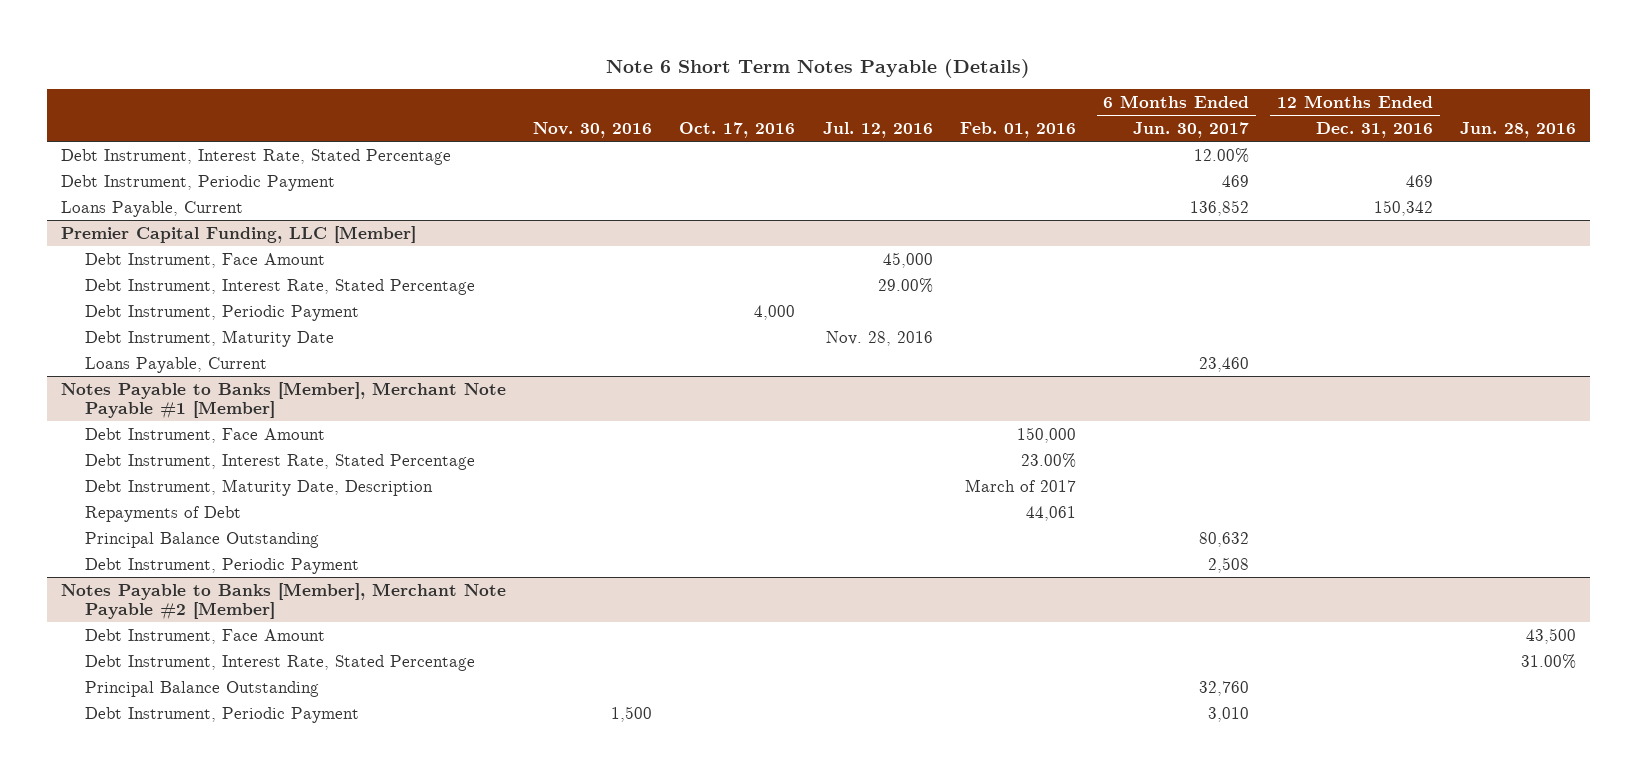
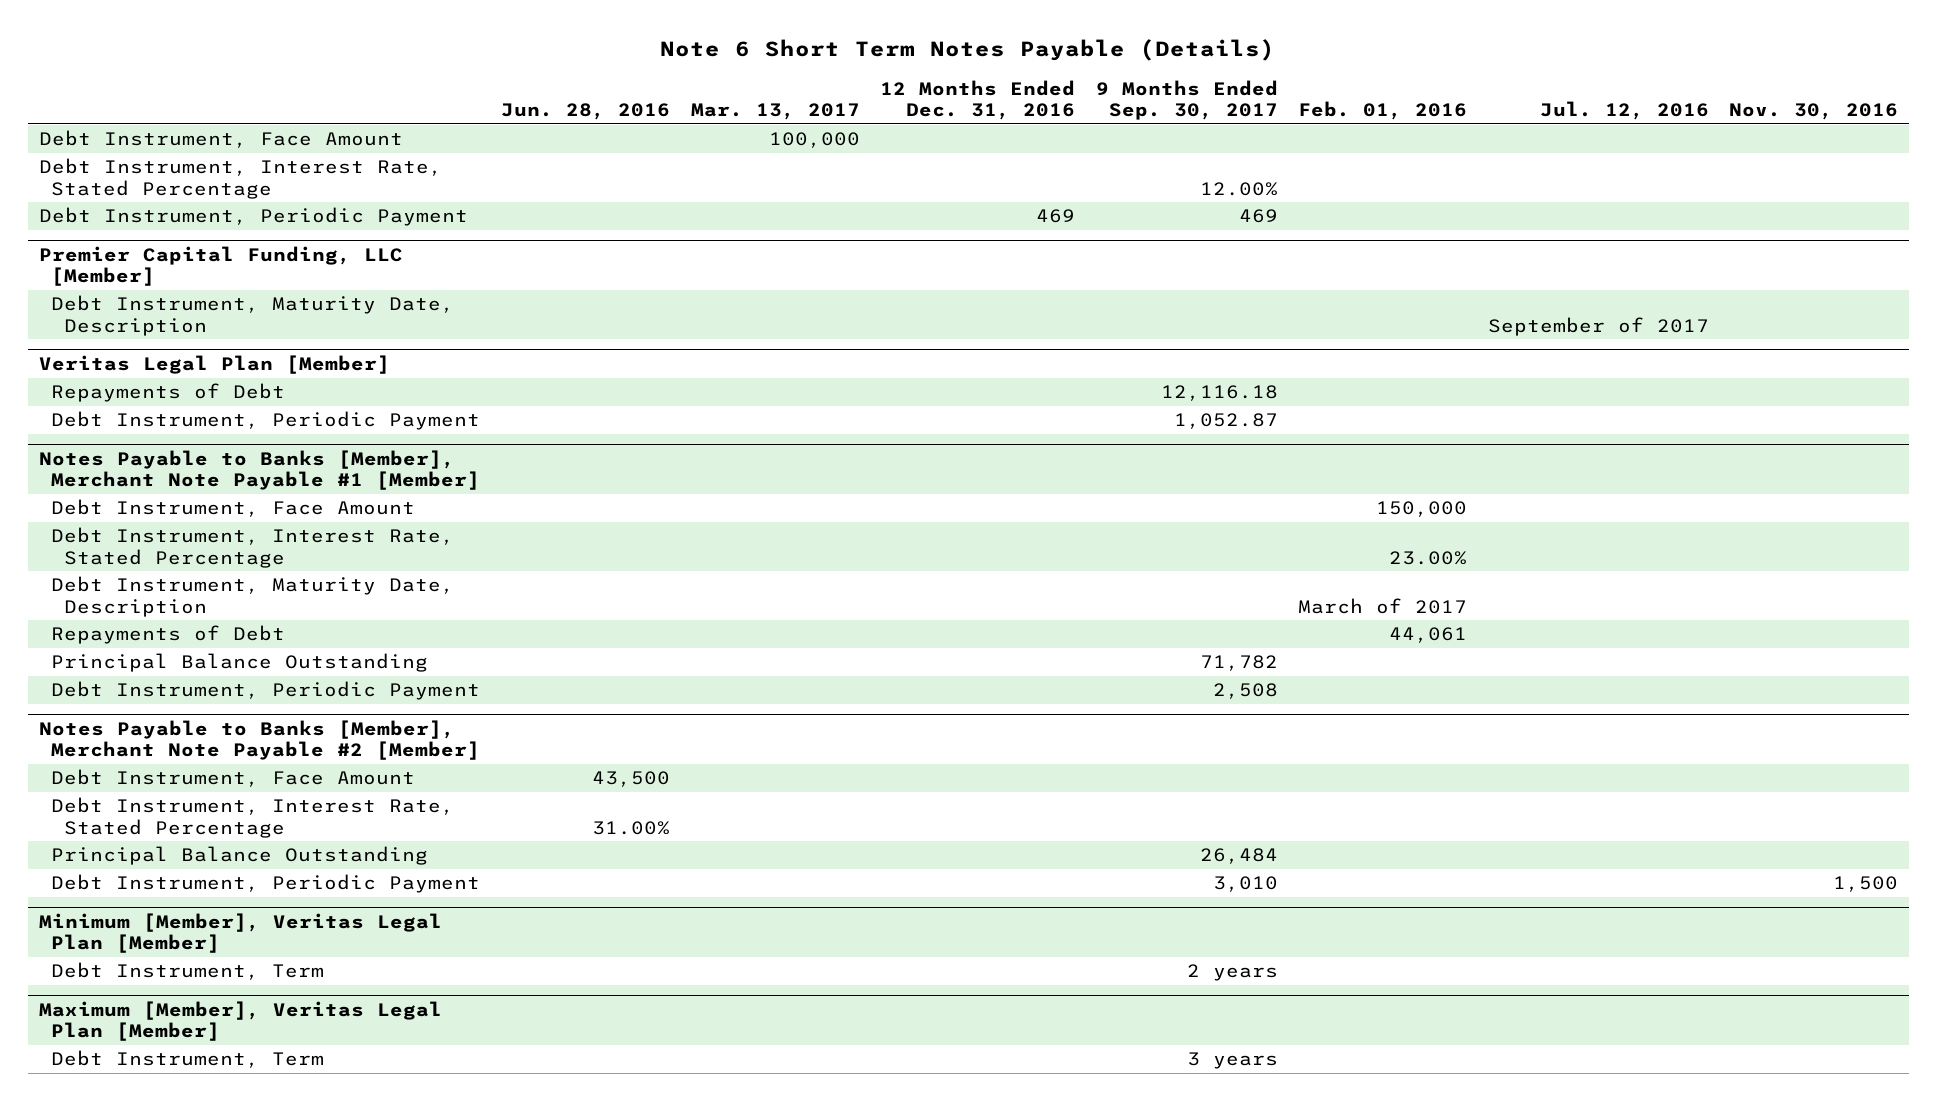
- | Nov. 30, 2016 | Oct. 17, 2016 | Jul. 12, 2016 | Feb. 01, 2016 | 6 Months Ended Jun. 30, 2017 | 12 Months Ended Dec. 31, 2016 | Jun. 28, 2016
+ | Jun. 28, 2016 | Mar. 13, 2017 | 12 Months Ended Dec. 31, 2016 | 9 Months Ended Sep. 30, 2017 | Feb. 01, 2016 | Jul. 12, 2016 | Nov. 30, 2016
+ Debt Instrument, Face Amount | | 100,000 | | | | |
- Loans Payable, Current | | | | | 136,852 | 150,342 |
@ Premier Capital Funding, LLC [Member]
- Debt Instrument, Face Amount | | | 45,000 | | | |
- Debt Instrument, Interest Rate, Stated Percentage | | | 29.00% | | | |
- Debt Instrument, Periodic Payment | | 4,000 | | | | |
- Debt Instrument, Maturity Date | | | Nov. 28, 2016 | | | |
- Loans Payable, Current | | | | | 23,460 | |
+ Debt Instrument, Maturity Date, Description | | | | | | September of 2017 |
+ Veritas Legal Plan [Member]
+ Repayments of Debt | | | | 12,116.18 | | |
+ Debt Instrument, Periodic Payment | | | | 1,052.87 | | |
+ Minimum [Member], Veritas Legal Plan [Member]
+ Debt Instrument, Term | | | | 2 years | | |
+ Maximum [Member], Veritas Legal Plan [Member]
+ Debt Instrument, Term | | | | 3 years | | |

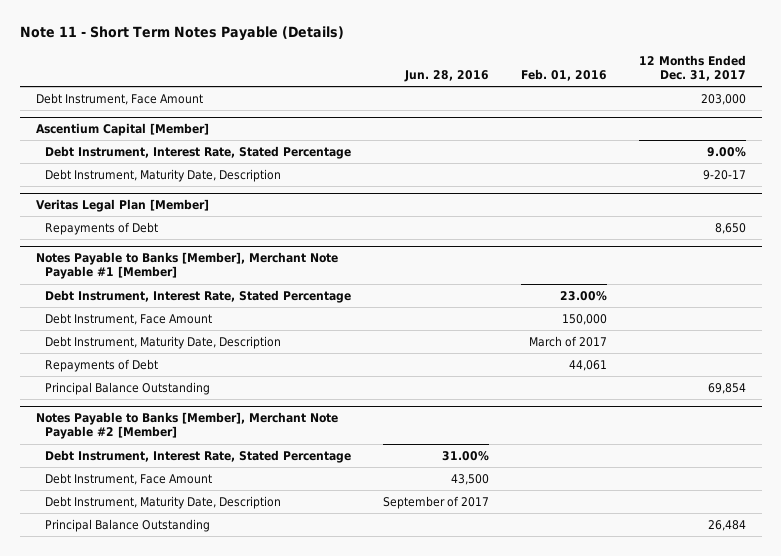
- Note 6 Short Term Notes Payable (Details)
+ Note 11 - Short Term Notes Payable (Details)
- | Jun. 28, 2016 | Mar. 13, 2017 | 12 Months Ended Dec. 31, 2016 | 9 Months Ended Sep. 30, 2017 | Feb. 01, 2016 | Jul. 12, 2016 | Nov. 30, 2016
+ | Jun. 28, 2016 | Feb. 01, 2016 | 12 Months Ended Dec. 31, 2017
- Debt Instrument, Interest Rate, Stated Percentage | | | | 12.00% | | |
- Debt Instrument, Periodic Payment | | | 469 | 469 | | |
- Premier Capital Funding, LLC [Member]
- Debt Instrument, Maturity Date, Description | | | | | | September of 2017 |
+ Ascentium Capital [Member]
+ Debt Instrument, Interest Rate, Stated Percentage | | | 9.00%
+ Debt Instrument, Maturity Date, Description | | | 9-20-17
@ Veritas Legal Plan [Member]
- Debt Instrument, Periodic Payment | | | | 1,052.87 | | |
@ Notes Payable to Banks [Member], Merchant Note Payable #1 [Member]
moved down: Debt Instrument, Face Amount | | 150,000 |
- Debt Instrument, Periodic Payment | | | | 2,508 | | |
@ Notes Payable to Banks [Member], Merchant Note Payable #2 [Member]
moved down: Debt Instrument, Face Amount | 43,500 | |
+ Debt Instrument, Maturity Date, Description | September of 2017 | |
- Debt Instrument, Periodic Payment | | | | 3,010 | | | 1,500
- Minimum [Member], Veritas Legal Plan [Member]
- Debt Instrument, Term | | | | 2 years | | |
- Maximum [Member], Veritas Legal Plan [Member]
- Debt Instrument, Term | | | | 3 years | | |

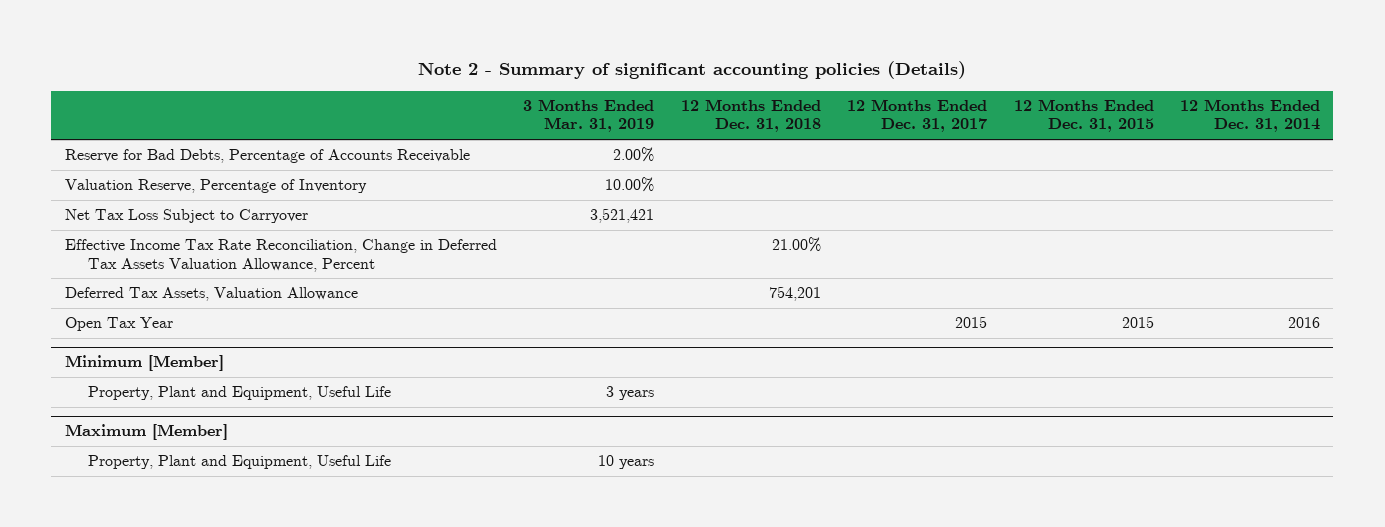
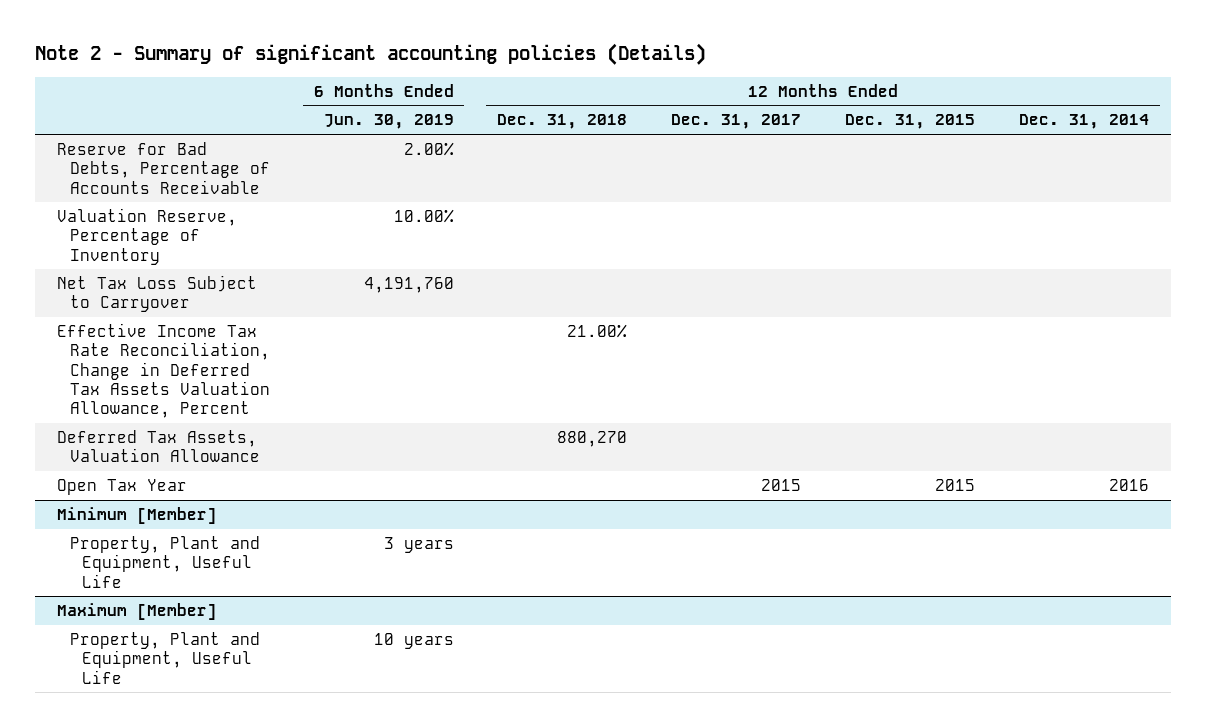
- | 3 Months Ended Mar. 31, 2019 | 12 Months Ended Dec. 31, 2018 | 12 Months Ended Dec. 31, 2017 | 12 Months Ended Dec. 31, 2015 | 12 Months Ended Dec. 31, 2014
+ | 6 Months Ended Jun. 30, 2019 | 12 Months Ended Dec. 31, 2018 | 12 Months Ended Dec. 31, 2017 | 12 Months Ended Dec. 31, 2015 | 12 Months Ended Dec. 31, 2014
- Deferred Tax Assets, Valuation Allowance | | 754,201 | | |
+ Deferred Tax Assets, Valuation Allowance | | 880,270 | | |

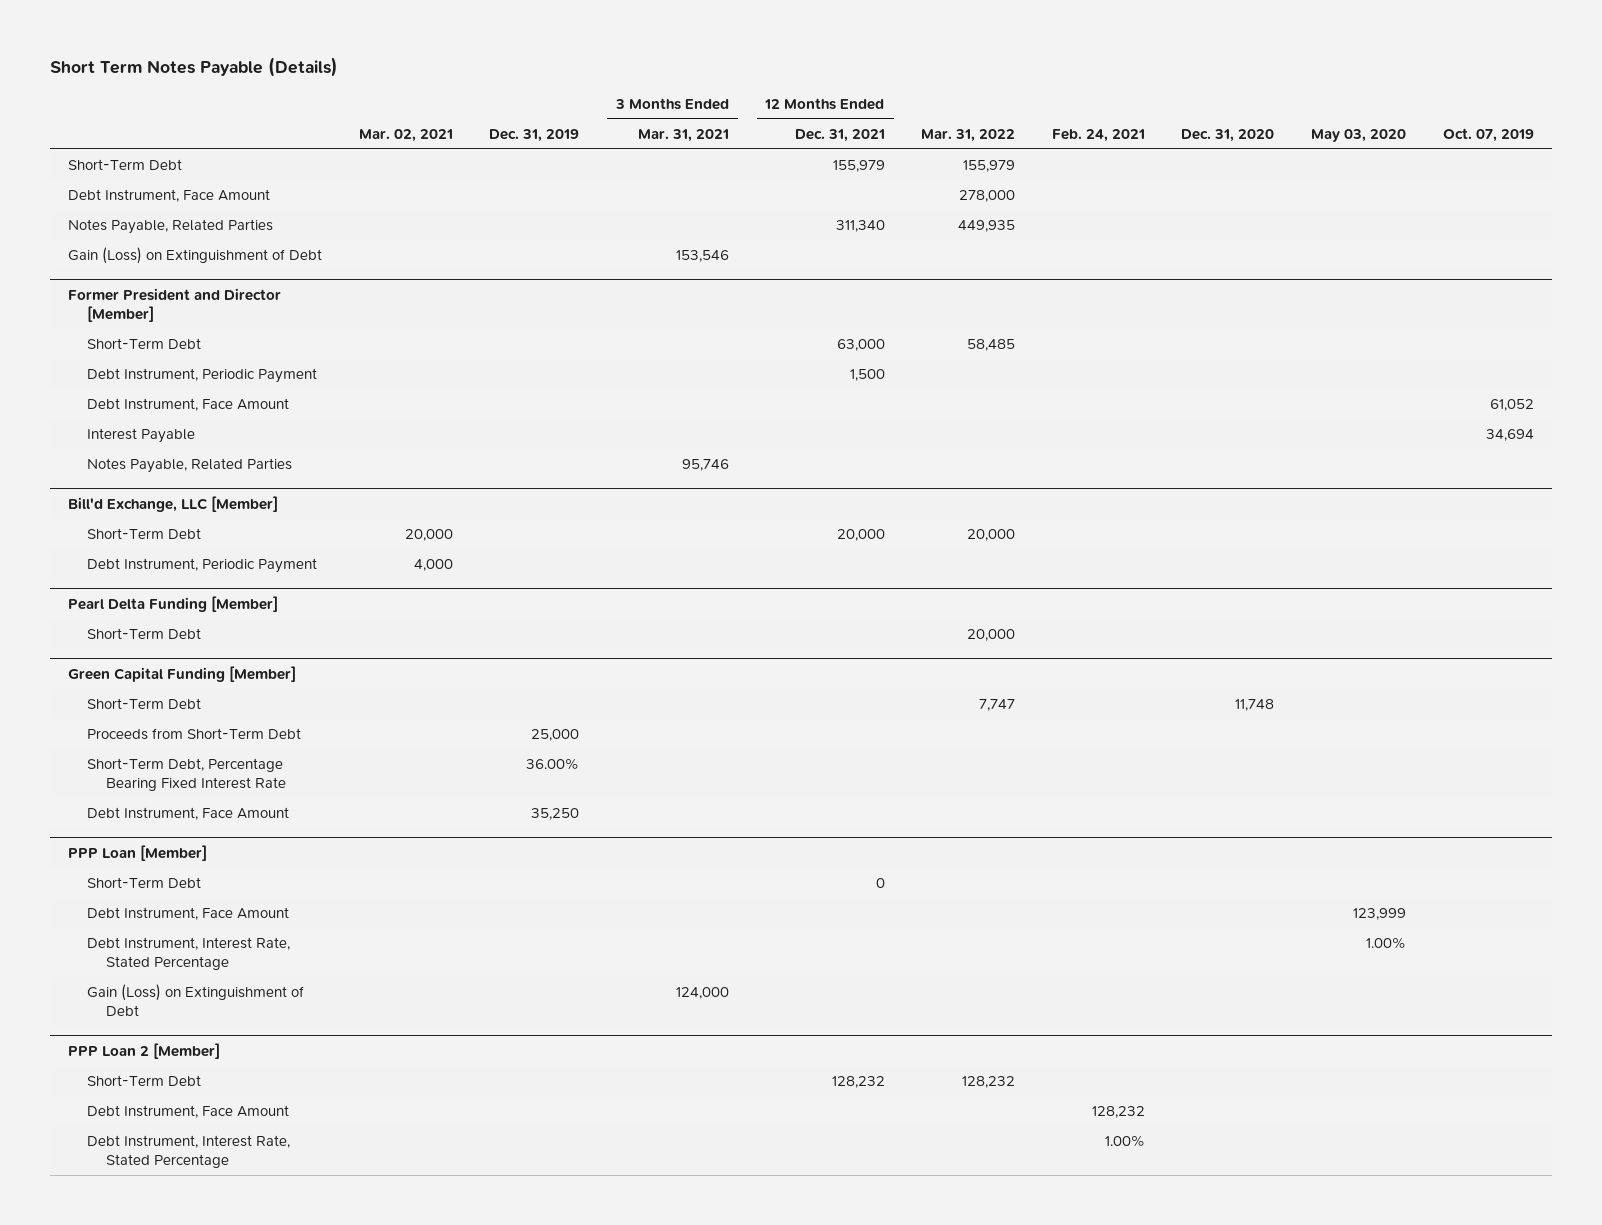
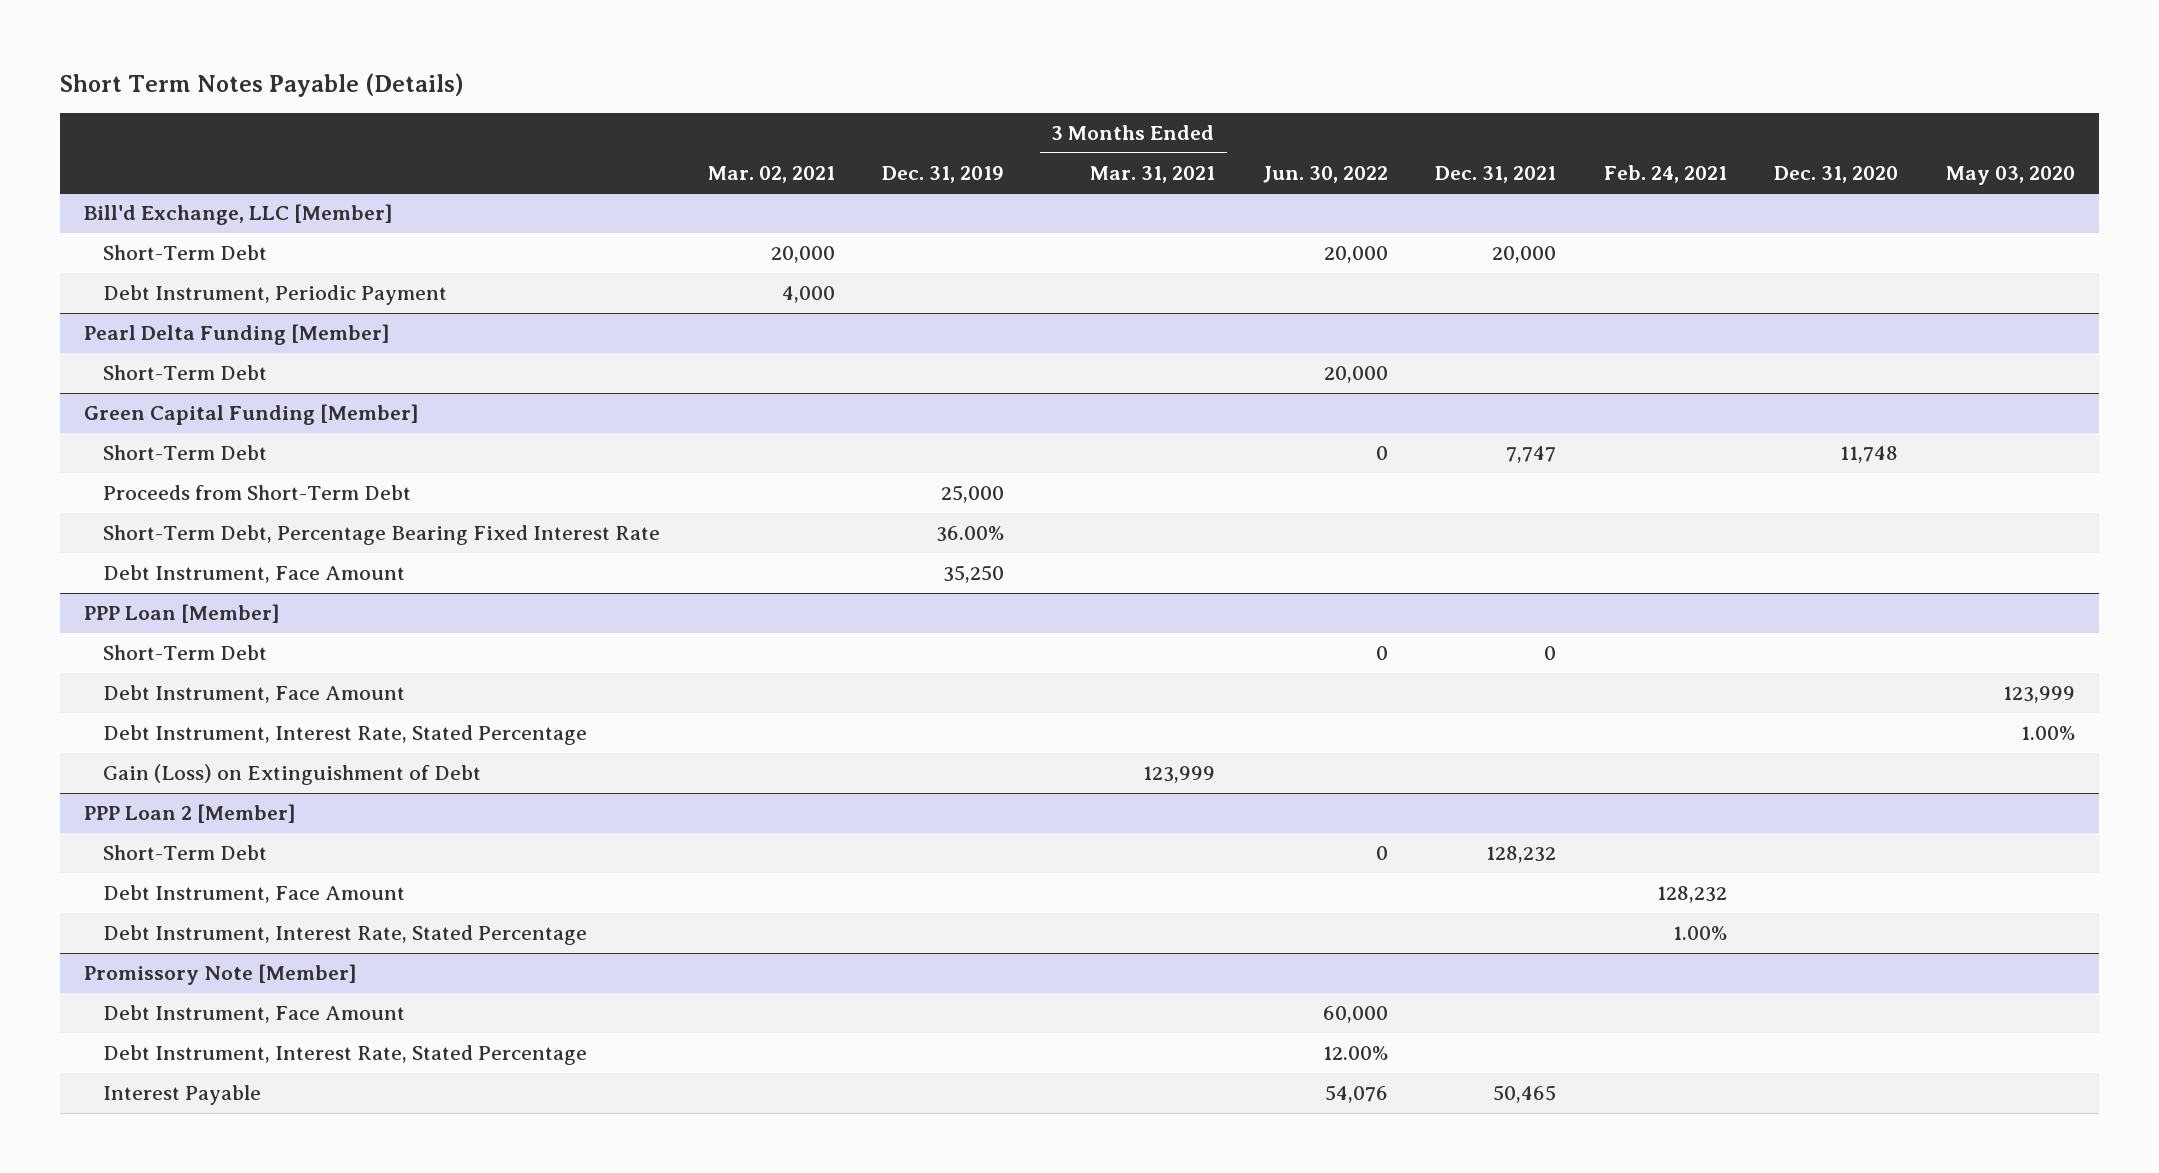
- | Mar. 02, 2021 | Dec. 31, 2019 | 3 Months Ended Mar. 31, 2021 | 12 Months Ended Dec. 31, 2021 | Mar. 31, 2022 | Feb. 24, 2021 | Dec. 31, 2020 | May 03, 2020 | Oct. 07, 2019
+ | Mar. 02, 2021 | Dec. 31, 2019 | 3 Months Ended Mar. 31, 2021 | Jun. 30, 2022 | Dec. 31, 2021 | Feb. 24, 2021 | Dec. 31, 2020 | May 03, 2020
- Short-Term Debt | | | | 155,979 | 155,979 | | | |
- Debt Instrument, Face Amount | | | | | 278,000 | | | |
- Notes Payable, Related Parties | | | | 311,340 | 449,935 | | | |
- Gain (Loss) on Extinguishment of Debt | | | 153,546 | | | | | |
- Former President and Director [Member]
- Short-Term Debt | | | | 63,000 | 58,485 | | | |
- Debt Instrument, Periodic Payment | | | | 1,500 | | | | |
- Debt Instrument, Face Amount | | | | | | | | | 61,052
- Interest Payable | | | | | | | | | 34,694
- Notes Payable, Related Parties | | | 95,746 | | | | | |
@ PPP Loan [Member]
- Gain (Loss) on Extinguishment of Debt | | | 124,000 | | | | | |
+ Gain (Loss) on Extinguishment of Debt | | | 123,999 | | | | |
+ Promissory Note [Member]
+ Debt Instrument, Face Amount | | | | 60,000 | | | |
+ Debt Instrument, Interest Rate, Stated Percentage | | | | 12.00% | | | |
+ Interest Payable | | | | 54,076 | 50,465 | | |

